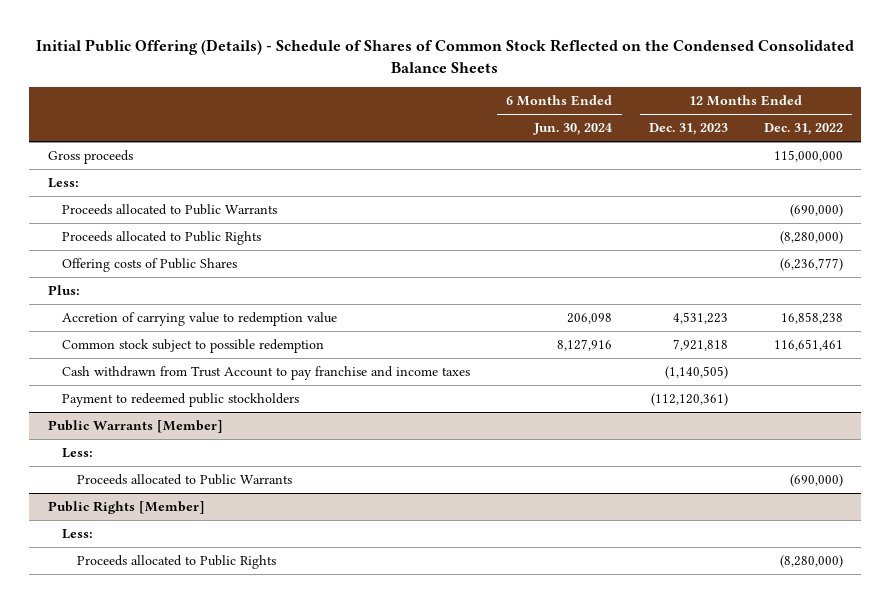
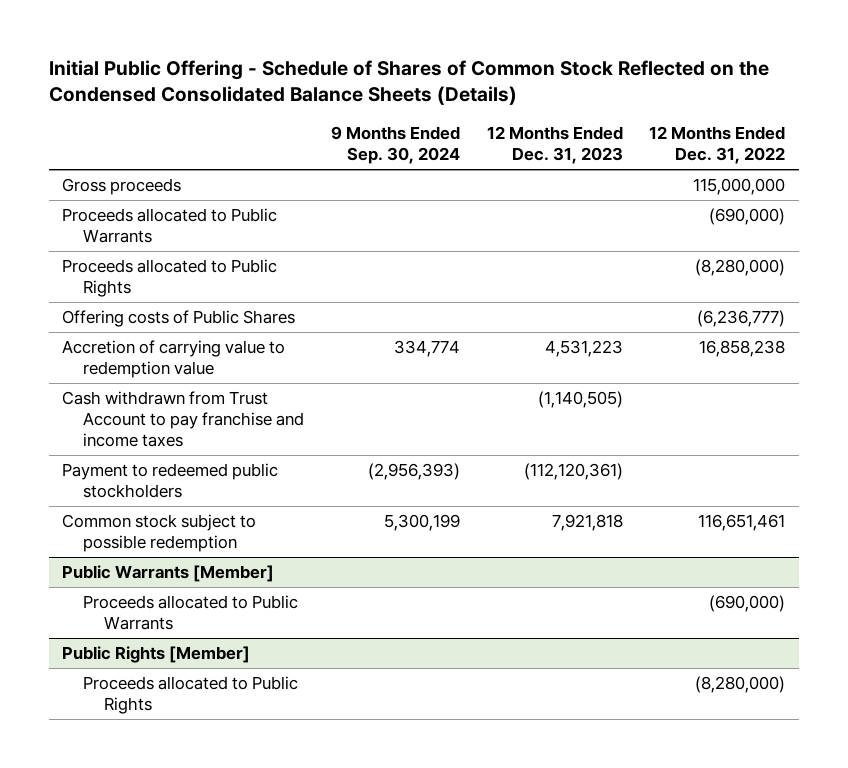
- Initial Public Offering (Details) - Schedule of Shares of Common Stock Reflected on the Condensed Consolidated Balance Sheets
+ Initial Public Offering - Schedule of Shares of Common Stock Reflected on the Condensed Consolidated Balance Sheets (Details)
- | 6 Months Ended Jun. 30, 2024 | 12 Months Ended Dec. 31, 2023 | 12 Months Ended Dec. 31, 2022
+ | 9 Months Ended Sep. 30, 2024 | 12 Months Ended Dec. 31, 2023 | 12 Months Ended Dec. 31, 2022
- Less:
- Plus:
moved down: Common stock subject to possible redemption | 5,300,199 | 7,921,818 | 116,651,461
@ Public Warrants [Member]
- Less:
@ Public Rights [Member]
- Less:

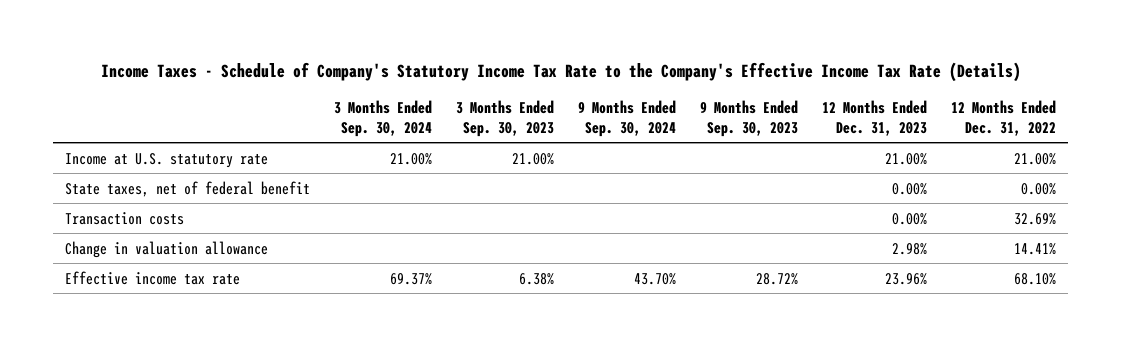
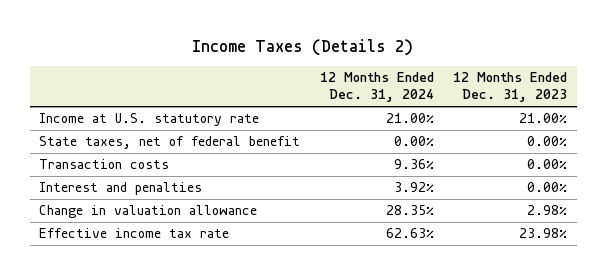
- Income Taxes - Schedule of Company's Statutory Income Tax Rate to the Company's Effective Income Tax Rate (Details)
+ Income Taxes (Details 2)
- | 3 Months Ended Sep. 30, 2024 | 3 Months Ended Sep. 30, 2023 | 9 Months Ended Sep. 30, 2024 | 9 Months Ended Sep. 30, 2023 | 12 Months Ended Dec. 31, 2023 | 12 Months Ended Dec. 31, 2022
+ | 12 Months Ended Dec. 31, 2024 | 12 Months Ended Dec. 31, 2023
+ Interest and penalties | 3.92% | 0.00%
- Effective income tax rate | 69.37% | 6.38% | 43.70% | 28.72% | 23.96% | 68.10%
+ Effective income tax rate | 62.63% | 23.98%

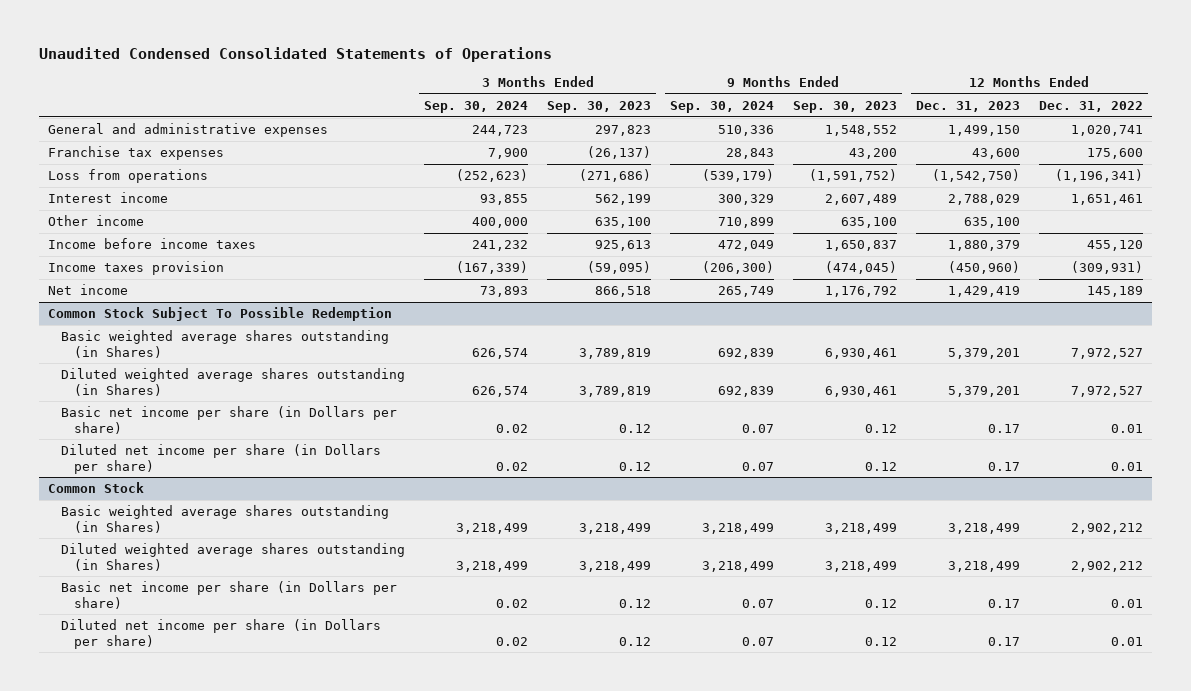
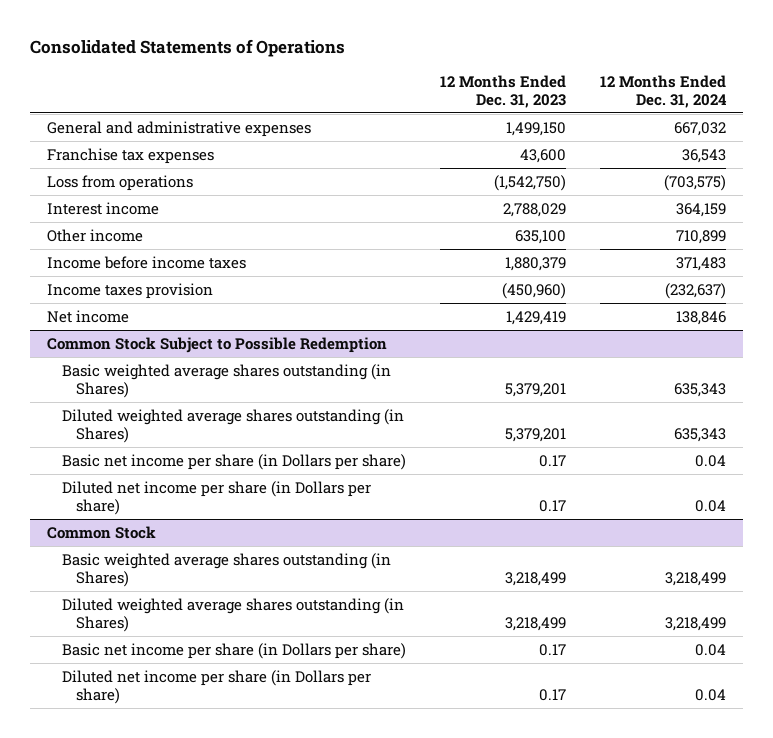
- Unaudited Condensed Consolidated Statements of Operations
+ Consolidated Statements of Operations
- | 3 Months Ended Sep. 30, 2024 | 3 Months Ended Sep. 30, 2023 | 9 Months Ended Sep. 30, 2024 | 9 Months Ended Sep. 30, 2023 | 12 Months Ended Dec. 31, 2023 | 12 Months Ended Dec. 31, 2022
+ | 12 Months Ended Dec. 31, 2023 | 12 Months Ended Dec. 31, 2024
- Common Stock Subject To Possible Redemption
+ Common Stock Subject to Possible Redemption

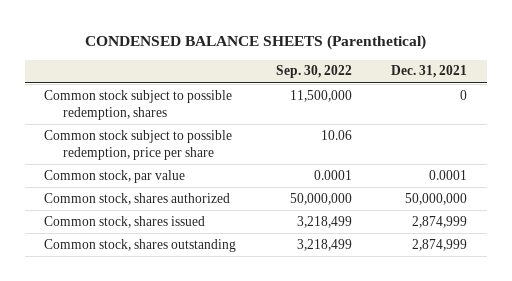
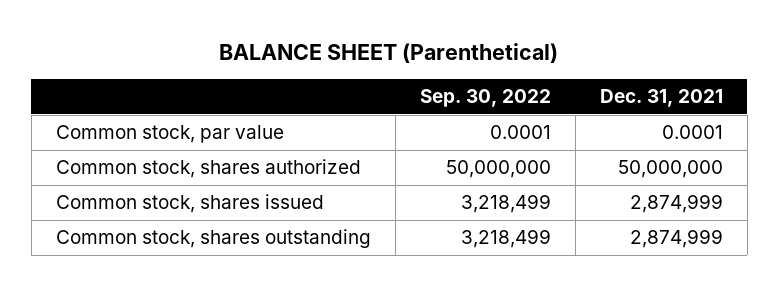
- CONDENSED BALANCE SHEETS (Parenthetical)
+ BALANCE SHEET (Parenthetical)
- Common stock subject to possible redemption, shares | 11,500,000 | 0
- Common stock subject to possible redemption, price per share | 10.06 |

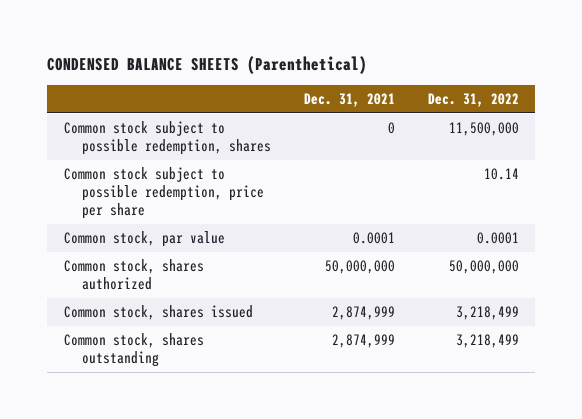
- BALANCE SHEET (Parenthetical)
+ CONDENSED BALANCE SHEETS (Parenthetical)
- | Sep. 30, 2022 | Dec. 31, 2021
+ | Dec. 31, 2021 | Dec. 31, 2022
+ Common stock subject to possible redemption, shares | 0 | 11,500,000
+ Common stock subject to possible redemption, price per share | | 10.14

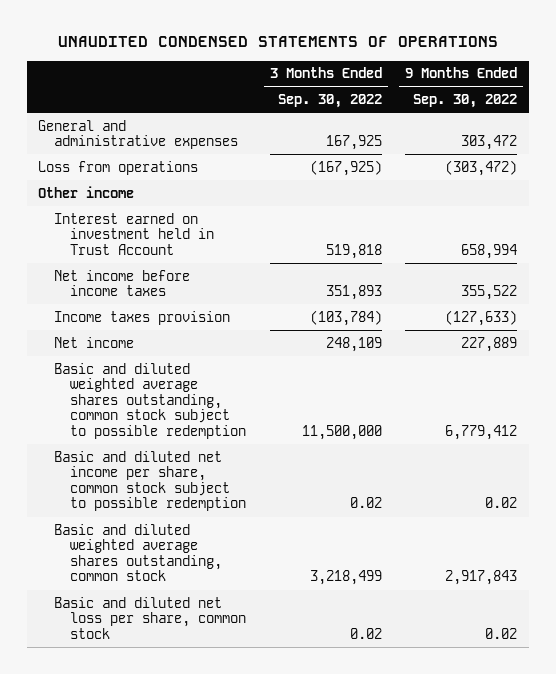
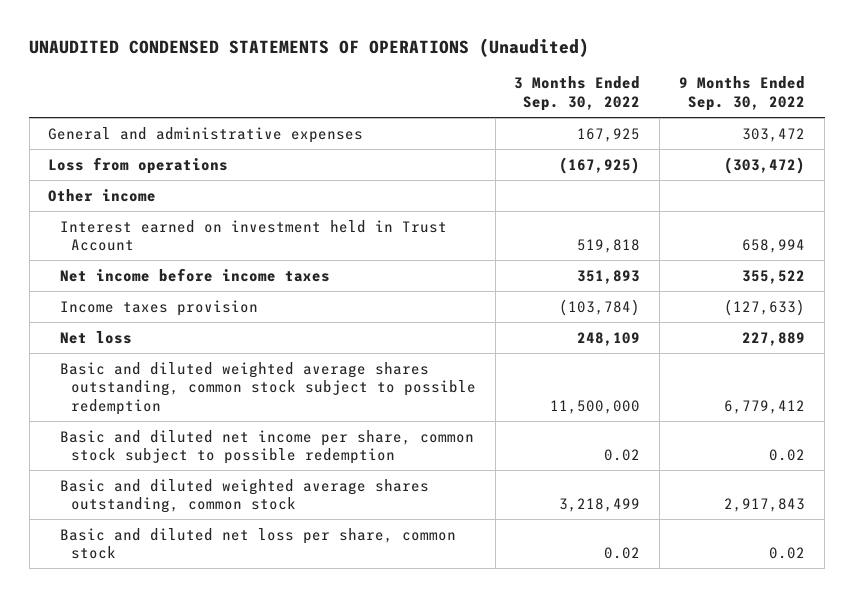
- UNAUDITED CONDENSED STATEMENTS OF OPERATIONS
+ UNAUDITED CONDENSED STATEMENTS OF OPERATIONS (Unaudited)
- Net income | 248,109 | 227,889
+ Net loss | 248,109 | 227,889

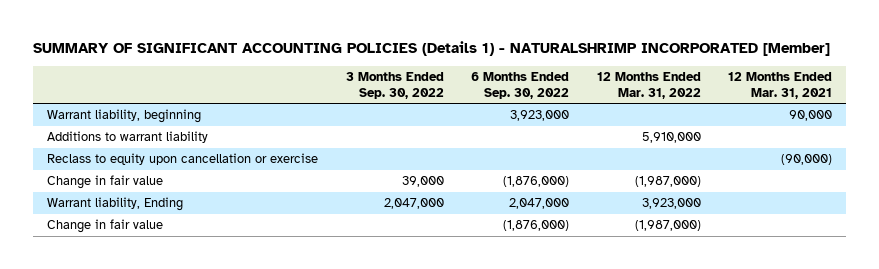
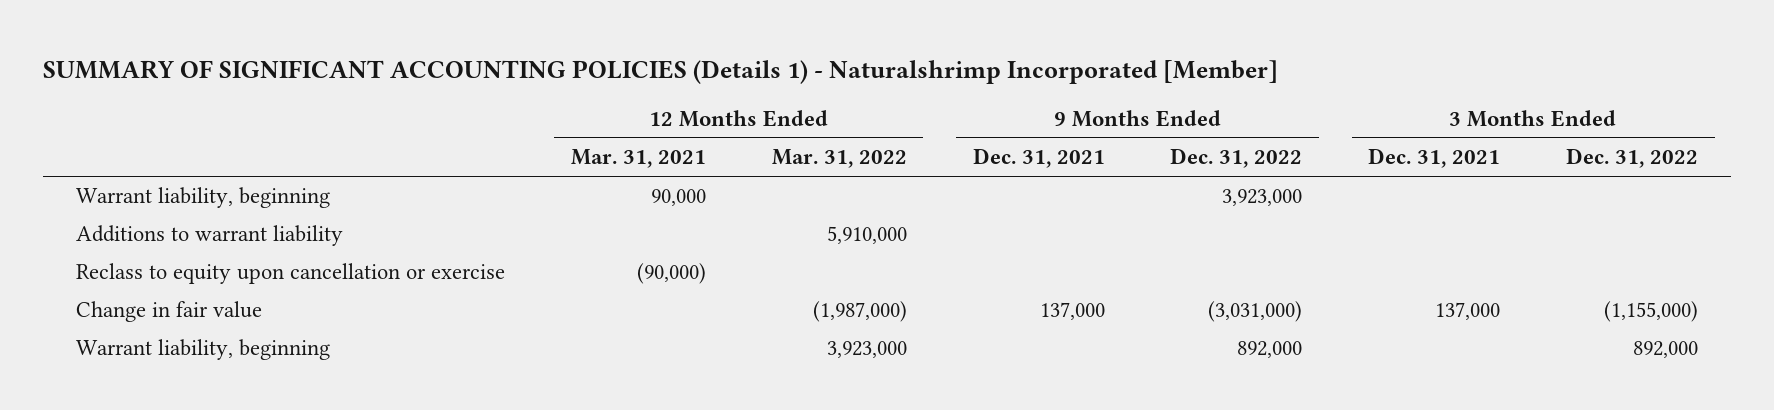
- SUMMARY OF SIGNIFICANT ACCOUNTING POLICIES (Details 1) - NATURALSHRIMP INCORPORATED [Member]
+ SUMMARY OF SIGNIFICANT ACCOUNTING POLICIES (Details 1) - Naturalshrimp Incorporated [Member]
- | 3 Months Ended Sep. 30, 2022 | 6 Months Ended Sep. 30, 2022 | 12 Months Ended Mar. 31, 2022 | 12 Months Ended Mar. 31, 2021
+ | 12 Months Ended Mar. 31, 2021 | 12 Months Ended Mar. 31, 2022 | 9 Months Ended Dec. 31, 2021 | 9 Months Ended Dec. 31, 2022 | 3 Months Ended Dec. 31, 2021 | 3 Months Ended Dec. 31, 2022
- Warrant liability, Ending | 2,047,000 | 2,047,000 | 3,923,000 |
- Change in fair value | | (1,876,000) | (1,987,000) |
+ Warrant liability, beginning | | 3,923,000 | | 892,000 | | 892,000

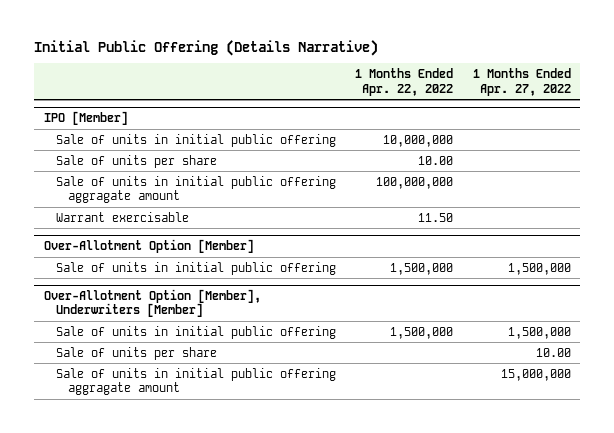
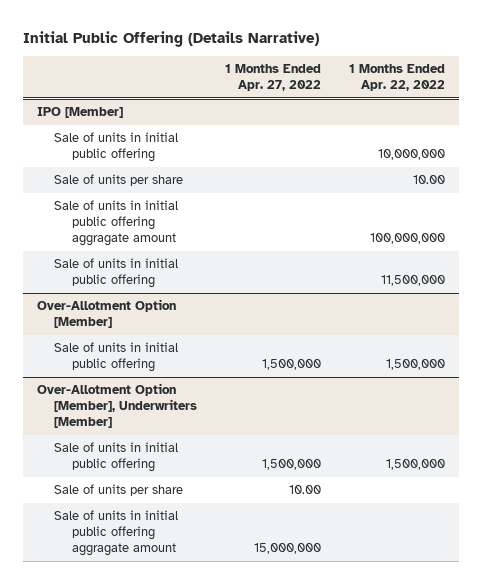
- | 1 Months Ended Apr. 22, 2022 | 1 Months Ended Apr. 27, 2022
+ | 1 Months Ended Apr. 27, 2022 | 1 Months Ended Apr. 22, 2022
@ IPO [Member]
- Warrant exercisable | 11.50 |
+ Sale of units in initial public offering | | 11,500,000

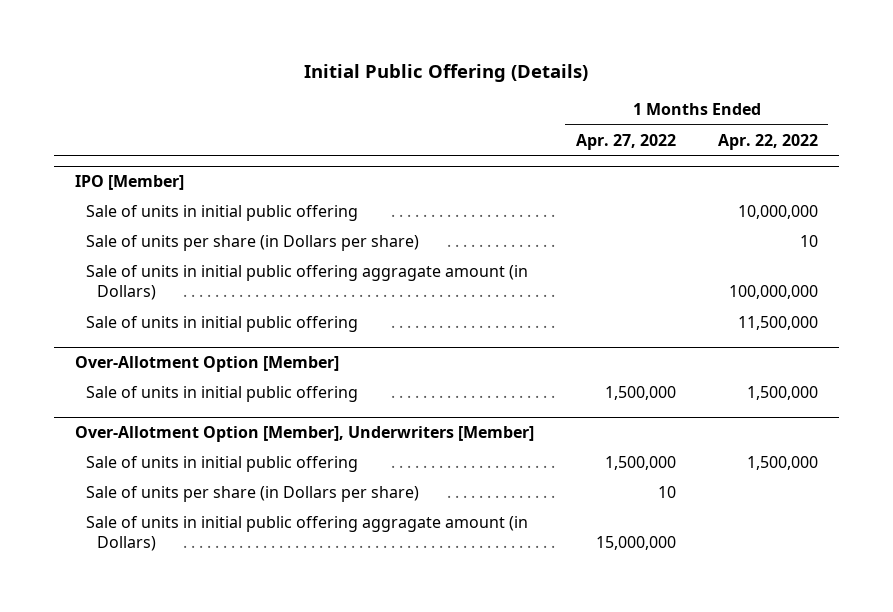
- Initial Public Offering (Details Narrative)
+ Initial Public Offering (Details)
@ IPO [Member]
- Sale of units per share | | 10.00
- Sale of units in initial public offering aggragate amount | | 100,000,000
+ Sale of units per share (in Dollars per share) | | 10
+ Sale of units in initial public offering aggragate amount (in Dollars) | | 100,000,000
@ Over-Allotment Option [Member], Underwriters [Member]
- Sale of units per share | 10.00 |
- Sale of units in initial public offering aggragate amount | 15,000,000 |
+ Sale of units per share (in Dollars per share) | 10 |
+ Sale of units in initial public offering aggragate amount (in Dollars) | 15,000,000 |

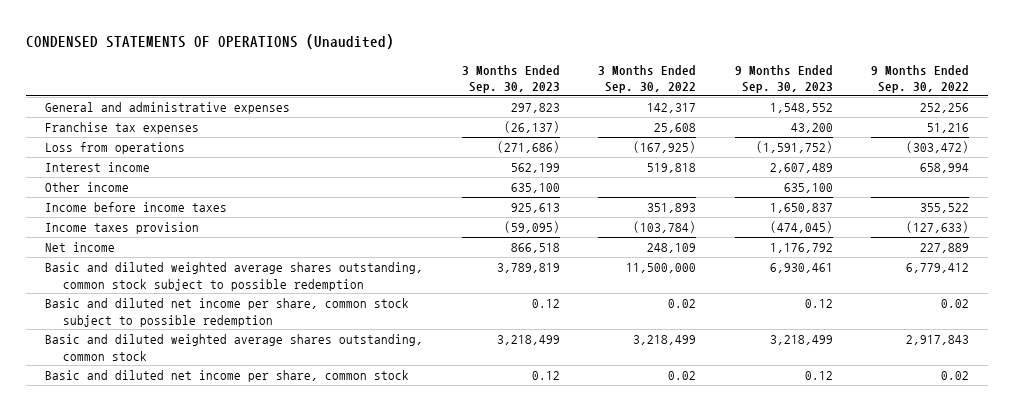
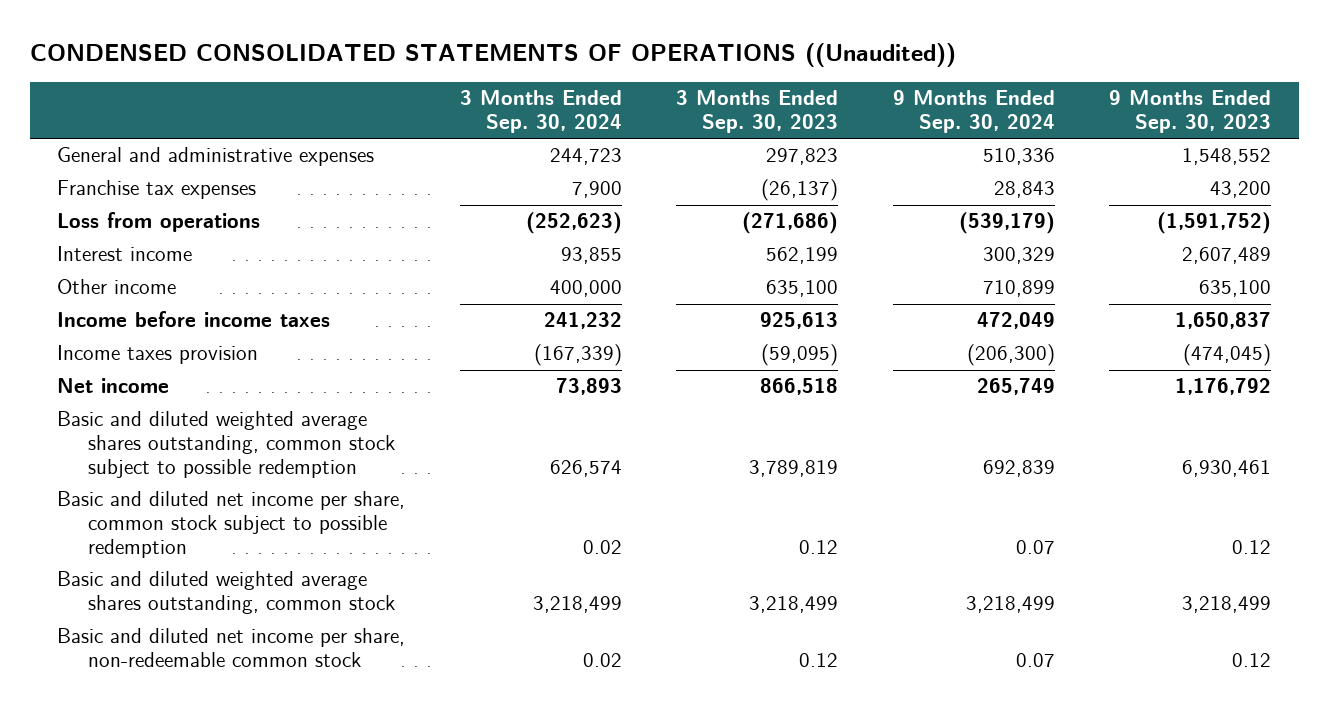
- CONDENSED STATEMENTS OF OPERATIONS (Unaudited)
+ CONDENSED CONSOLIDATED STATEMENTS OF OPERATIONS ((Unaudited))
- | 3 Months Ended Sep. 30, 2023 | 3 Months Ended Sep. 30, 2022 | 9 Months Ended Sep. 30, 2023 | 9 Months Ended Sep. 30, 2022
+ | 3 Months Ended Sep. 30, 2024 | 3 Months Ended Sep. 30, 2023 | 9 Months Ended Sep. 30, 2024 | 9 Months Ended Sep. 30, 2023
- Basic and diluted net income per share, common stock | 0.12 | 0.02 | 0.12 | 0.02
+ Basic and diluted net income per share, non-redeemable common stock | 0.02 | 0.12 | 0.07 | 0.12

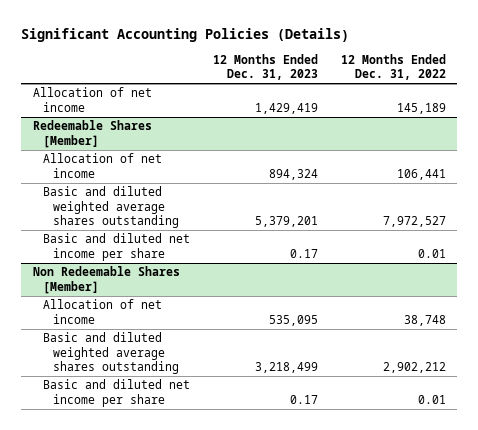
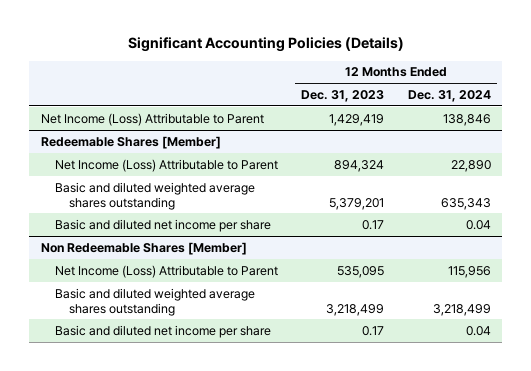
- | 12 Months Ended Dec. 31, 2023 | 12 Months Ended Dec. 31, 2022
+ | 12 Months Ended Dec. 31, 2023 | 12 Months Ended Dec. 31, 2024
- Allocation of net income | 1,429,419 | 145,189
+ Net Income (Loss) Attributable to Parent | 1,429,419 | 138,846
@ Redeemable Shares [Member]
- Allocation of net income | 894,324 | 106,441
+ Net Income (Loss) Attributable to Parent | 894,324 | 22,890
@ Non Redeemable Shares [Member]
- Allocation of net income | 535,095 | 38,748
+ Net Income (Loss) Attributable to Parent | 535,095 | 115,956

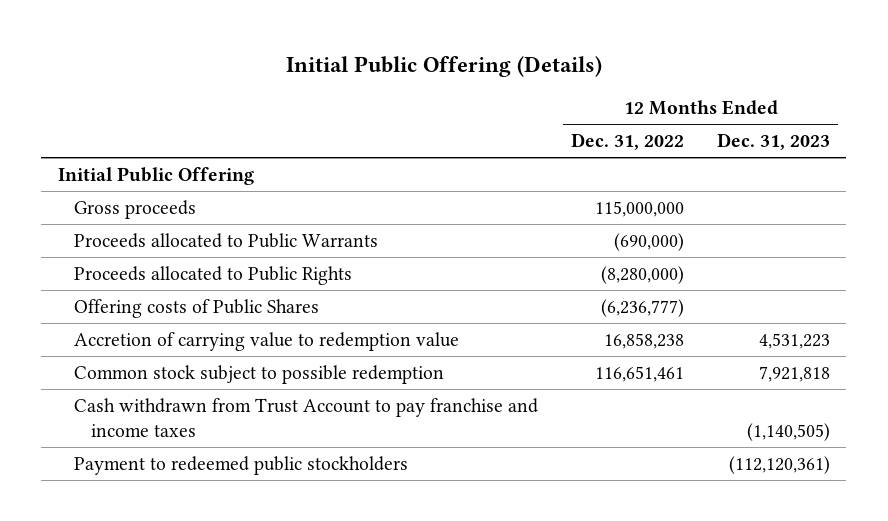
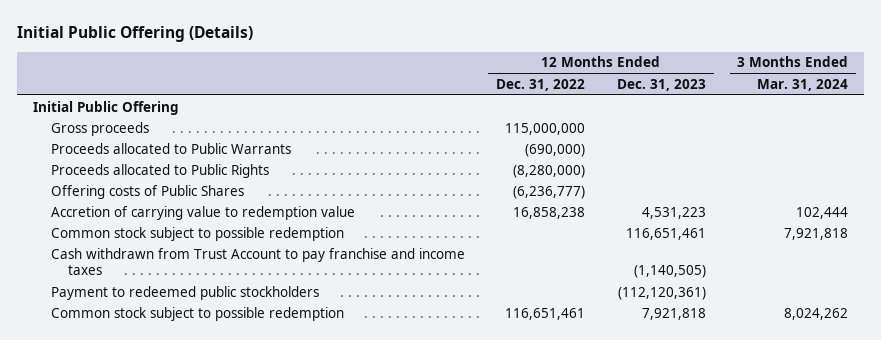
- | 12 Months Ended Dec. 31, 2022 | 12 Months Ended Dec. 31, 2023
+ | 12 Months Ended Dec. 31, 2022 | 12 Months Ended Dec. 31, 2023 | 3 Months Ended Mar. 31, 2024
+ Common stock subject to possible redemption | | 116,651,461 | 7,921,818
moved down: Common stock subject to possible redemption | 116,651,461 | 7,921,818 | 8,024,262

